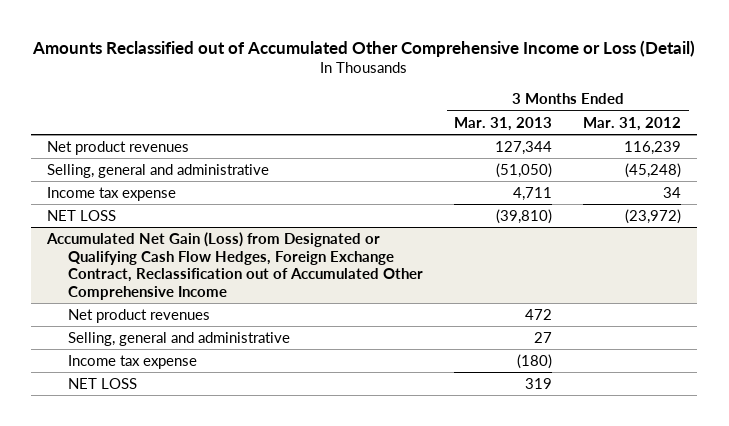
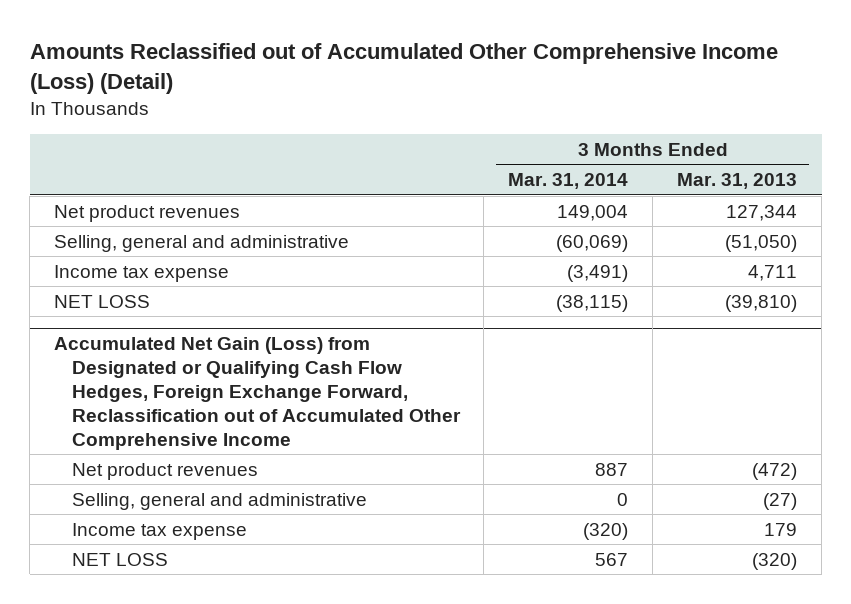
- Amounts Reclassified out of Accumulated Other Comprehensive Income or Loss (Detail)
+ Amounts Reclassified out of Accumulated Other Comprehensive Income (Loss) (Detail)
- | 3 Months Ended Mar. 31, 2013 | 3 Months Ended Mar. 31, 2012
+ | 3 Months Ended Mar. 31, 2014 | 3 Months Ended Mar. 31, 2013
- Accumulated Net Gain (Loss) from Designated or Qualifying Cash Flow Hedges, Foreign Exchange Contract, Reclassification out of Accumulated Other Comprehensive Income
- Net product revenues | 472 |
- Selling, general and administrative | 27 |
- Income tax expense | (180) |
- NET LOSS | 319 |
+ Accumulated Net Gain (Loss) from Designated or Qualifying Cash Flow Hedges, Foreign Exchange Forward, Reclassification out of Accumulated Other Comprehensive Income
+ Net product revenues | 887 | (472)
+ Selling, general and administrative | 0 | (27)
+ Income tax expense | (320) | 179
+ NET LOSS | 567 | (320)

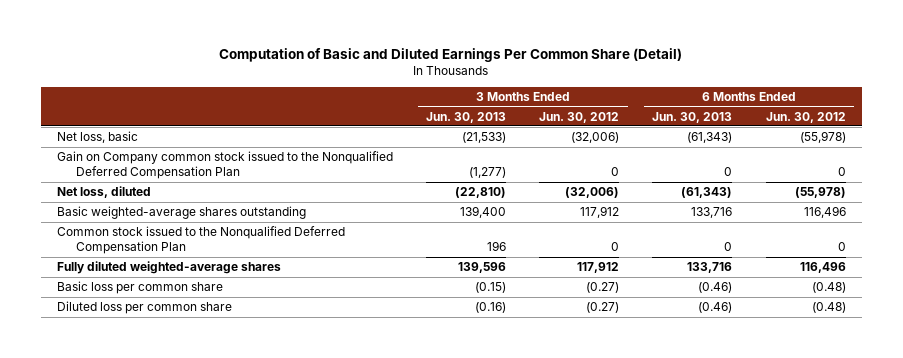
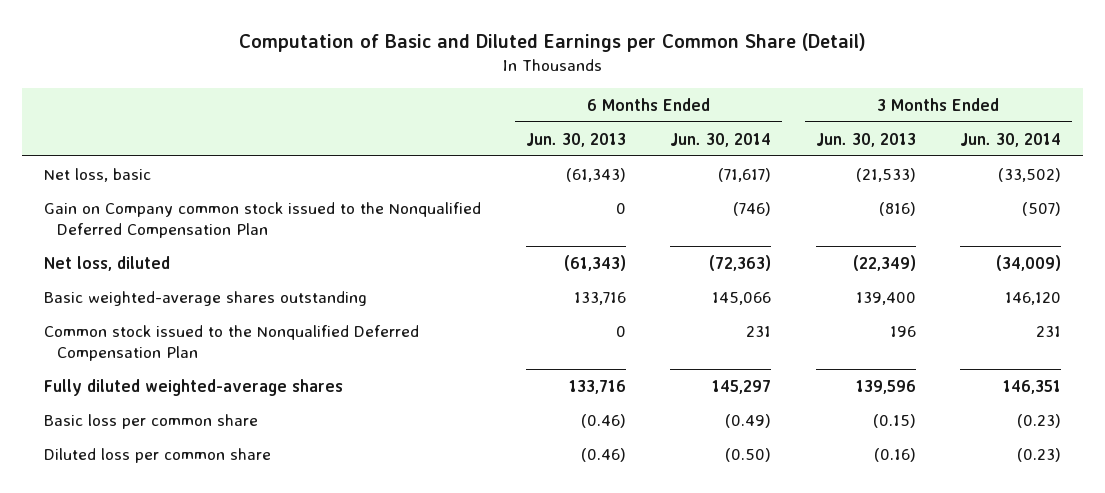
- Computation of Basic and Diluted Earnings Per Common Share (Detail)
+ Computation of Basic and Diluted Earnings per Common Share (Detail)
- | 3 Months Ended Jun. 30, 2013 | 3 Months Ended Jun. 30, 2012 | 6 Months Ended Jun. 30, 2013 | 6 Months Ended Jun. 30, 2012
+ | 6 Months Ended Jun. 30, 2013 | 6 Months Ended Jun. 30, 2014 | 3 Months Ended Jun. 30, 2013 | 3 Months Ended Jun. 30, 2014
- Gain on Company common stock issued to the Nonqualified Deferred Compensation Plan | (1,277) | 0 | 0 | 0
- Net loss, diluted | (22,810) | (32,006) | (61,343) | (55,978)
+ Gain on Company common stock issued to the Nonqualified Deferred Compensation Plan | 0 | (746) | (816) | (507)
+ Net loss, diluted | (61,343) | (72,363) | (22,349) | (34,009)

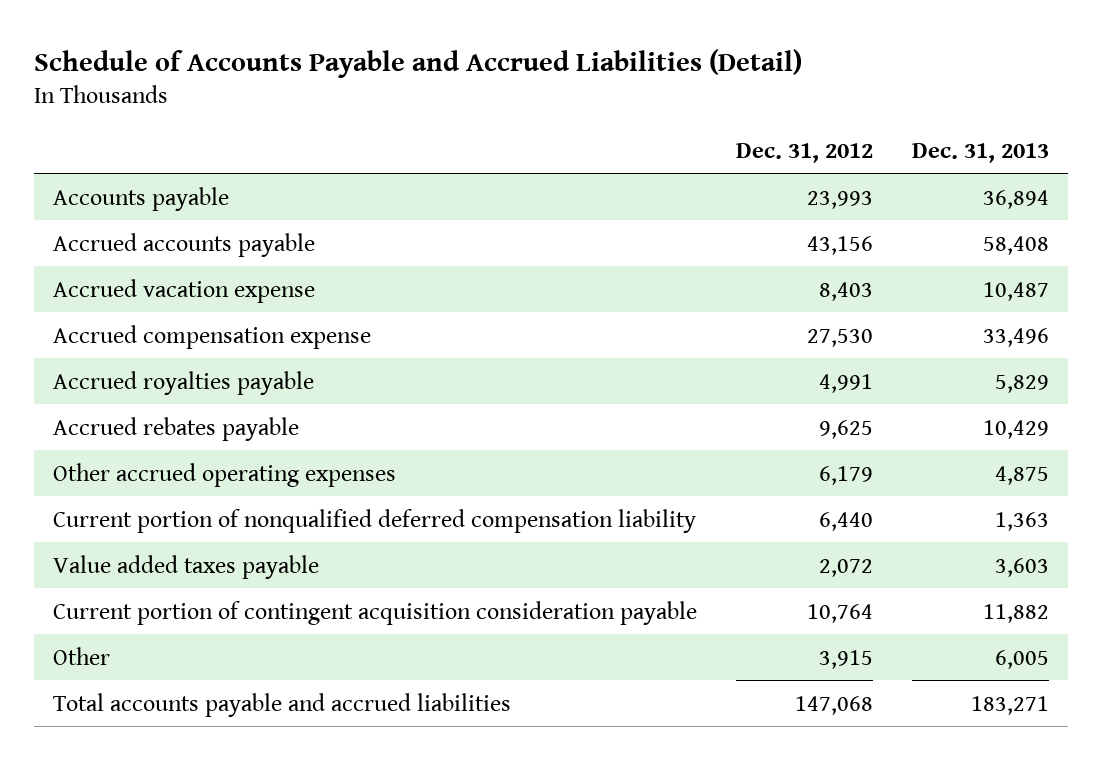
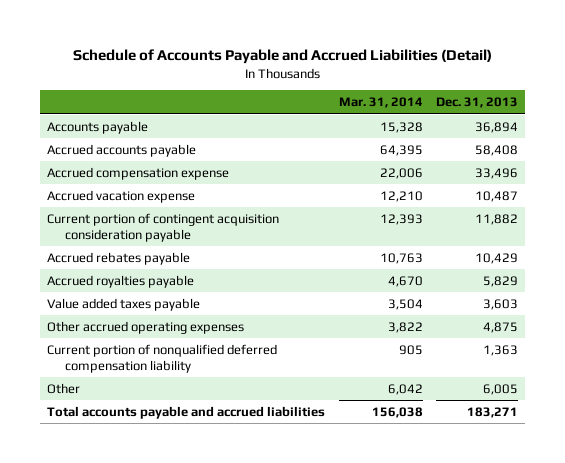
- | Dec. 31, 2012 | Dec. 31, 2013
+ | Mar. 31, 2014 | Dec. 31, 2013
moved down: Accrued vacation expense | 12,210 | 10,487
moved up: Current portion of contingent acquisition consideration payable | 12,393 | 11,882
moved down: Accrued royalties payable | 4,670 | 5,829
moved up: Value added taxes payable | 3,504 | 3,603

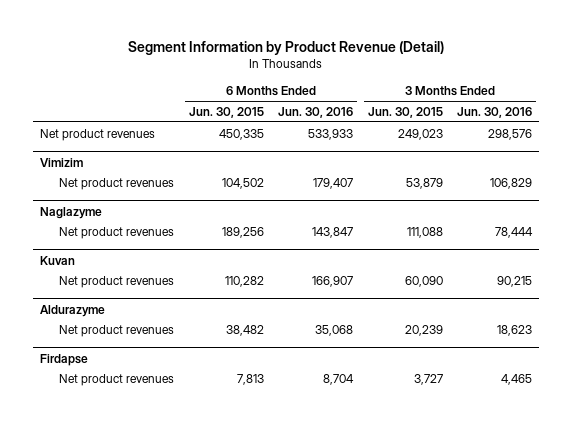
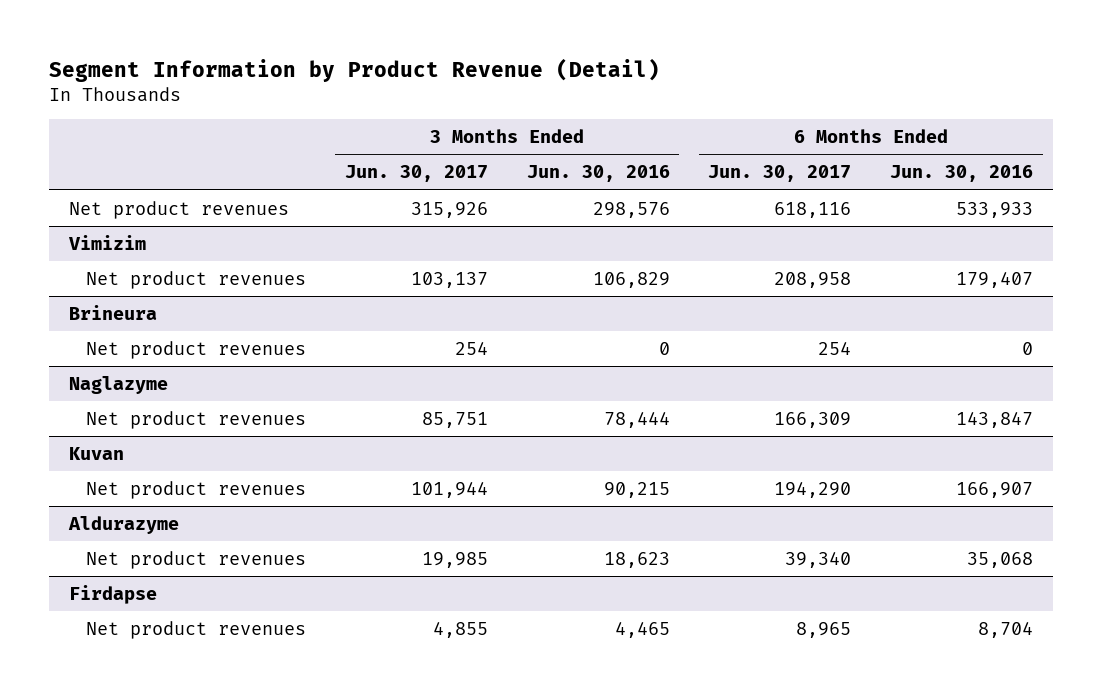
- | 6 Months Ended Jun. 30, 2015 | 6 Months Ended Jun. 30, 2016 | 3 Months Ended Jun. 30, 2015 | 3 Months Ended Jun. 30, 2016
+ | 3 Months Ended Jun. 30, 2017 | 3 Months Ended Jun. 30, 2016 | 6 Months Ended Jun. 30, 2017 | 6 Months Ended Jun. 30, 2016
+ Brineura
+ Net product revenues | 254 | 0 | 254 | 0

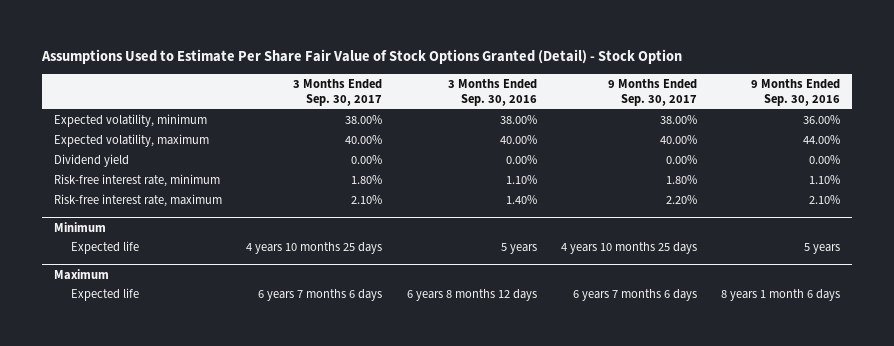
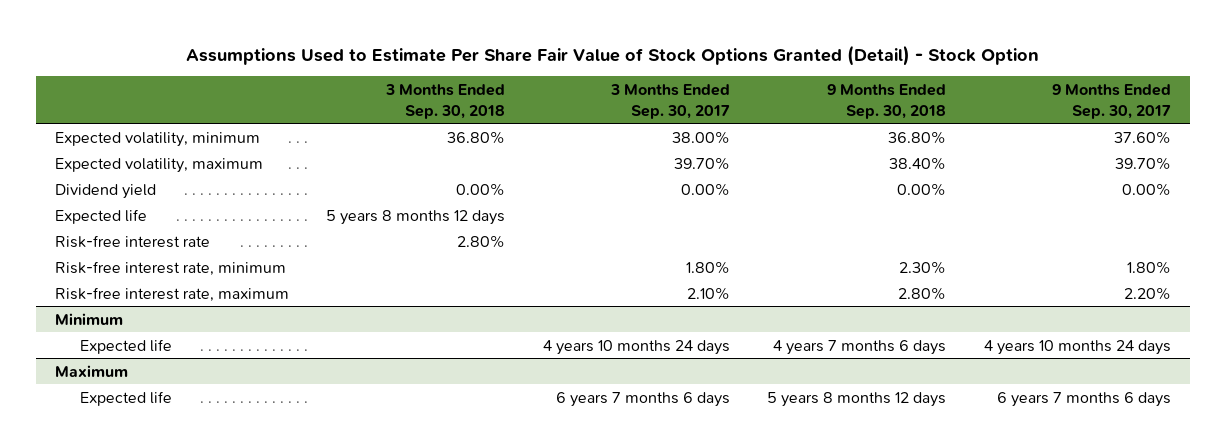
- | 3 Months Ended Sep. 30, 2017 | 3 Months Ended Sep. 30, 2016 | 9 Months Ended Sep. 30, 2017 | 9 Months Ended Sep. 30, 2016
+ | 3 Months Ended Sep. 30, 2018 | 3 Months Ended Sep. 30, 2017 | 9 Months Ended Sep. 30, 2018 | 9 Months Ended Sep. 30, 2017
- Expected volatility, minimum | 38.00% | 38.00% | 38.00% | 36.00%
- Expected volatility, maximum | 40.00% | 40.00% | 40.00% | 44.00%
+ Expected volatility, minimum | 36.80% | 38.00% | 36.80% | 37.60%
+ Expected volatility, maximum | | 39.70% | 38.40% | 39.70%
+ Expected life | 5 years 8 months 12 days | | |
+ Risk-free interest rate | 2.80% | | |
@ Minimum
- Expected life | 4 years 10 months 25 days | 5 years | 4 years 10 months 25 days | 5 years
+ Expected life | | 4 years 10 months 24 days | 4 years 7 months 6 days | 4 years 10 months 24 days

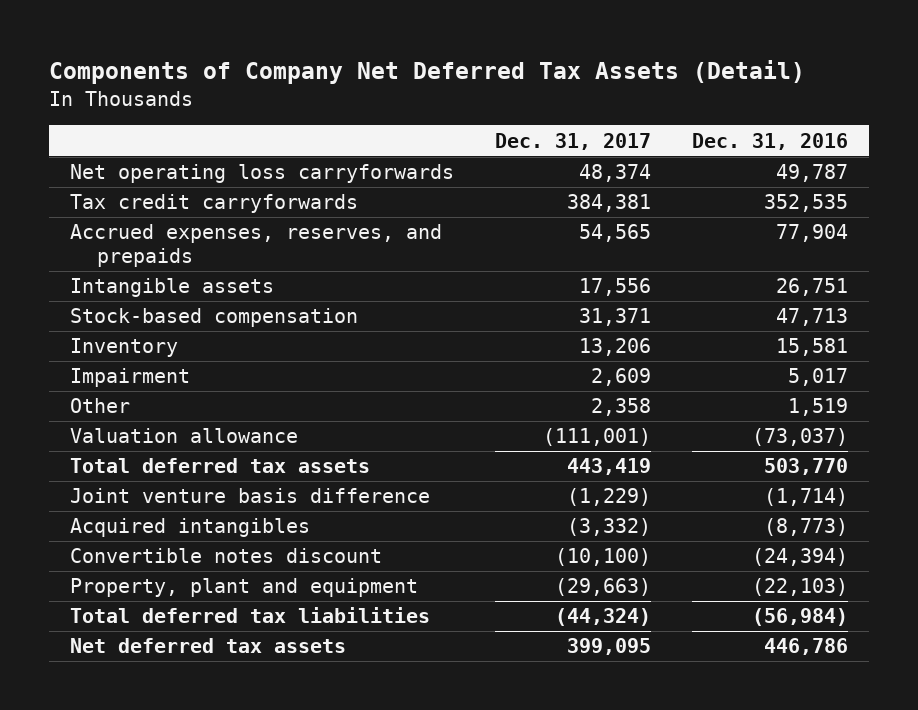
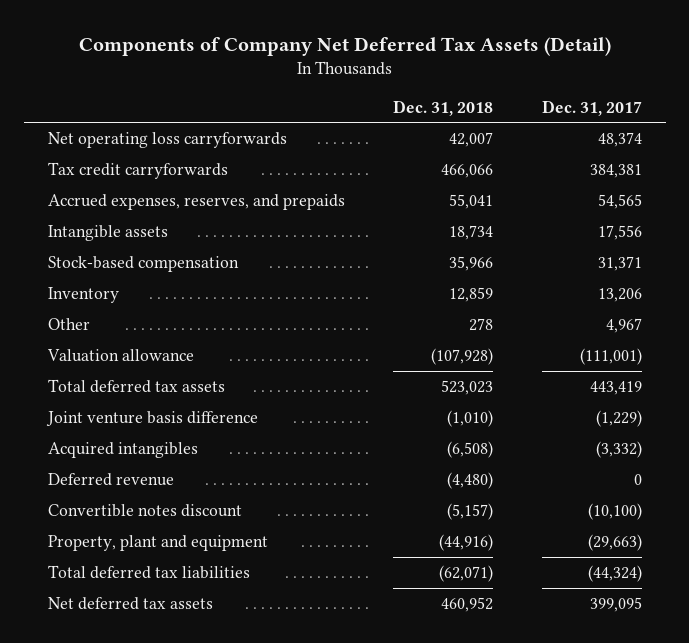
- | Dec. 31, 2017 | Dec. 31, 2016
+ | Dec. 31, 2018 | Dec. 31, 2017
- Impairment | 2,609 | 5,017
- Other | 2,358 | 1,519
+ Other | 278 | 4,967
+ Deferred revenue | (4,480) | 0

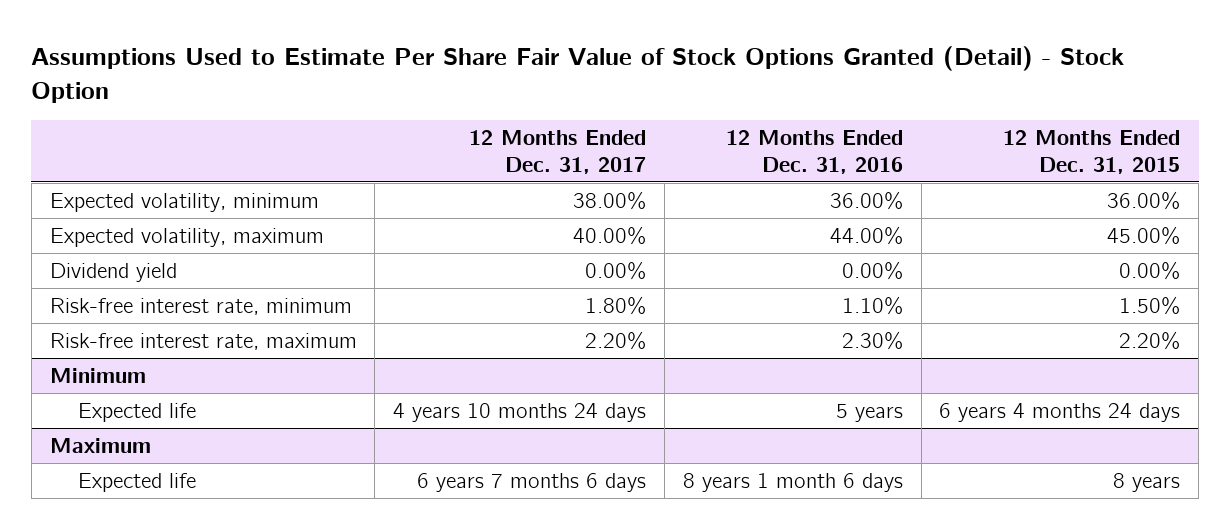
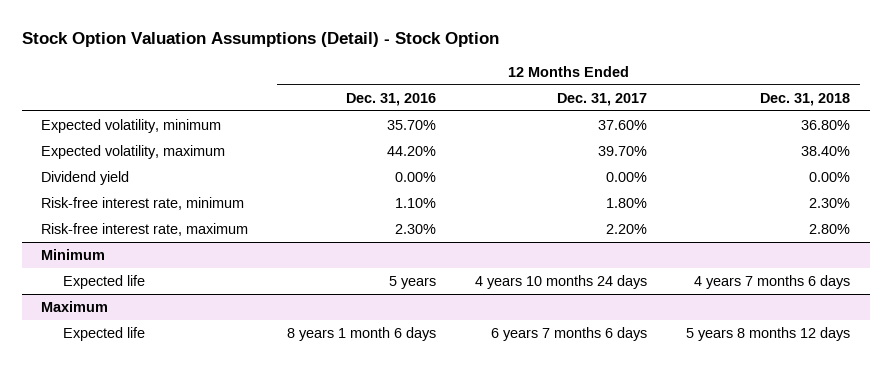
- Assumptions Used to Estimate Per Share Fair Value of Stock Options Granted (Detail) - Stock Option
+ Stock Option Valuation Assumptions (Detail) - Stock Option
- | 12 Months Ended Dec. 31, 2017 | 12 Months Ended Dec. 31, 2016 | 12 Months Ended Dec. 31, 2015
+ | 12 Months Ended Dec. 31, 2016 | 12 Months Ended Dec. 31, 2017 | 12 Months Ended Dec. 31, 2018
- Expected volatility, minimum | 38.00% | 36.00% | 36.00%
- Expected volatility, maximum | 40.00% | 44.00% | 45.00%
+ Expected volatility, minimum | 35.70% | 37.60% | 36.80%
+ Expected volatility, maximum | 44.20% | 39.70% | 38.40%

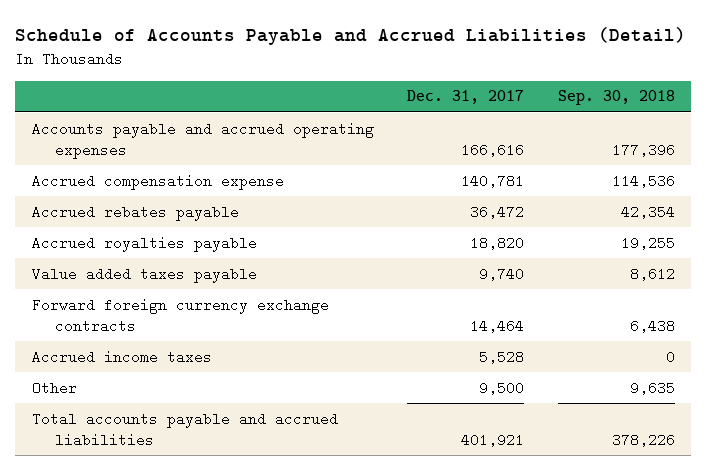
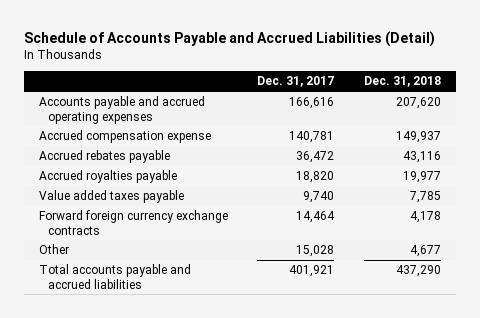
- | Dec. 31, 2017 | Sep. 30, 2018
+ | Dec. 31, 2017 | Dec. 31, 2018
- Accrued income taxes | 5,528 | 0
- Other | 9,500 | 9,635
+ Other | 15,028 | 4,677

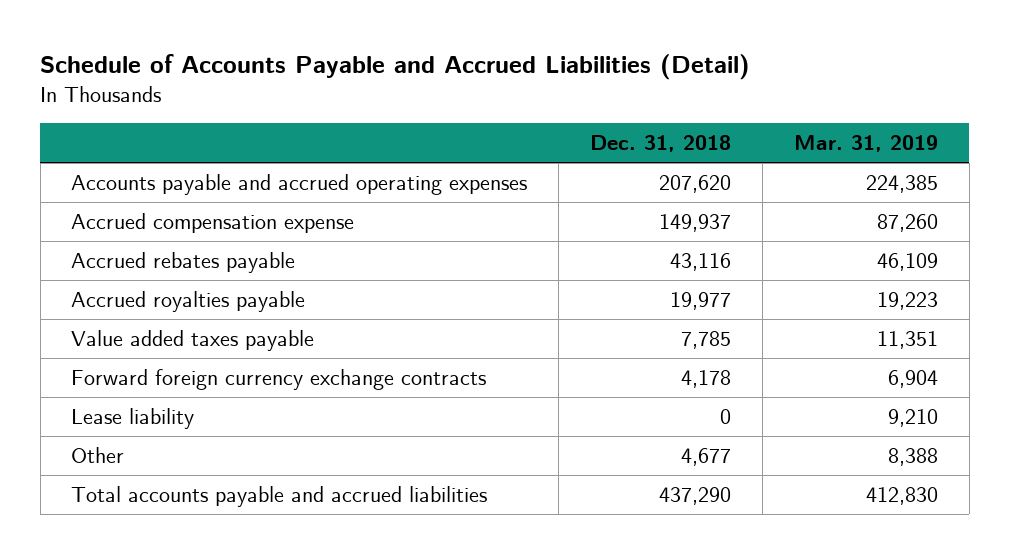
- | Dec. 31, 2017 | Dec. 31, 2018
+ | Dec. 31, 2018 | Mar. 31, 2019
+ Lease liability | 0 | 9,210

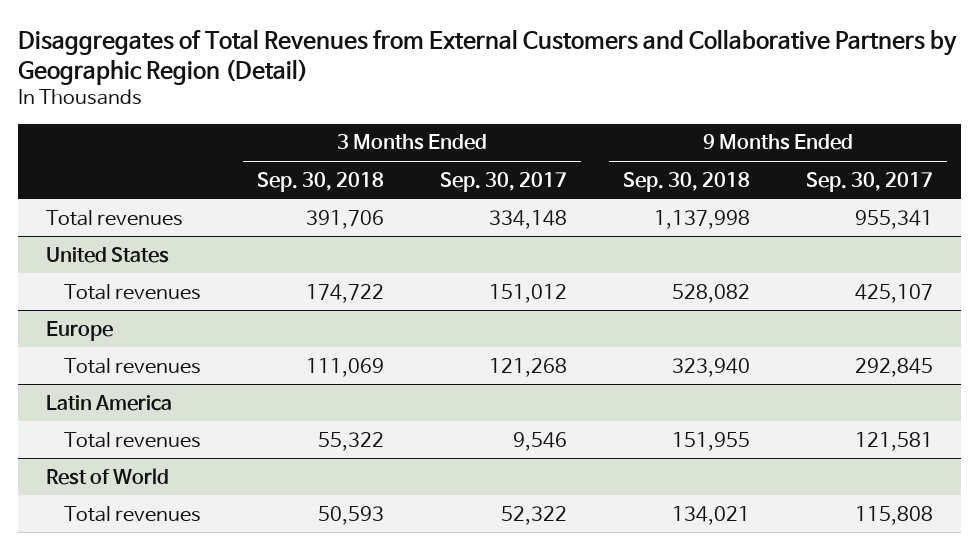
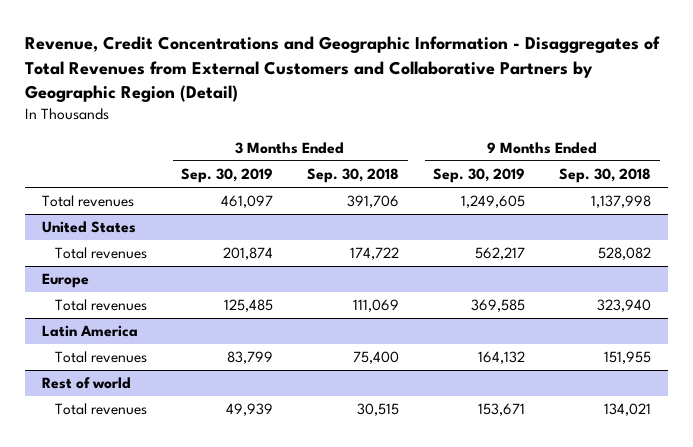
- Disaggregates of Total Revenues from External Customers and Collaborative Partners by Geographic Region (Detail)
+ Revenue, Credit Concentrations and Geographic Information - Disaggregates of Total Revenues from External Customers and Collaborative Partners by Geographic Region (Detail)
- | 3 Months Ended Sep. 30, 2018 | 3 Months Ended Sep. 30, 2017 | 9 Months Ended Sep. 30, 2018 | 9 Months Ended Sep. 30, 2017
+ | 3 Months Ended Sep. 30, 2019 | 3 Months Ended Sep. 30, 2018 | 9 Months Ended Sep. 30, 2019 | 9 Months Ended Sep. 30, 2018
@ Latin America
- Total revenues | 55,322 | 9,546 | 151,955 | 121,581
- Rest of World
- Total revenues | 50,593 | 52,322 | 134,021 | 115,808
@ Latin America
+ Total revenues | 83,799 | 75,400 | 164,132 | 151,955
+ Rest of world
+ Total revenues | 49,939 | 30,515 | 153,671 | 134,021

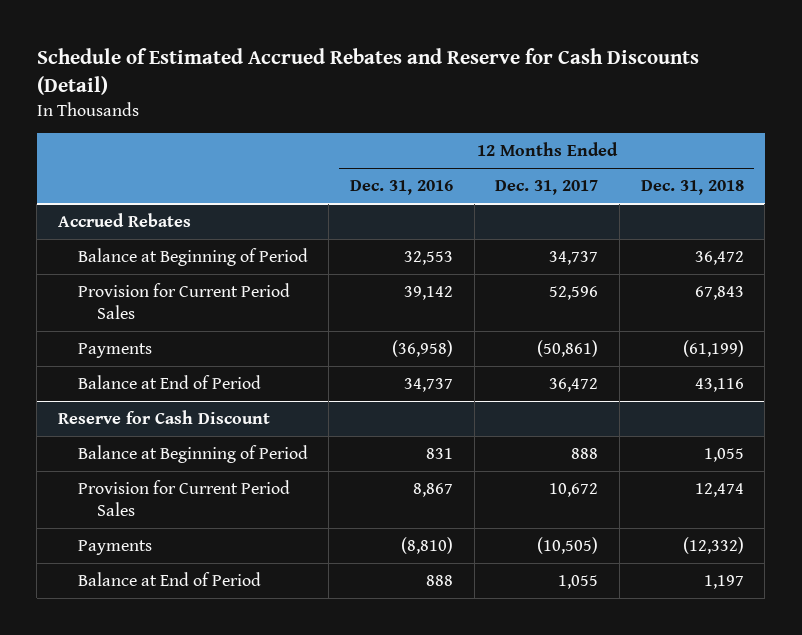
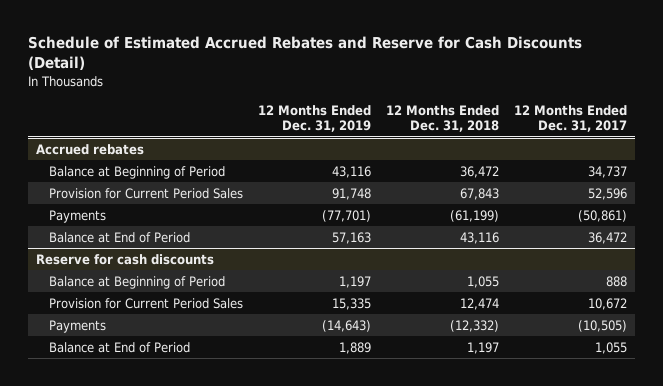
- | 12 Months Ended Dec. 31, 2016 | 12 Months Ended Dec. 31, 2017 | 12 Months Ended Dec. 31, 2018
+ | 12 Months Ended Dec. 31, 2019 | 12 Months Ended Dec. 31, 2018 | 12 Months Ended Dec. 31, 2017
- Accrued Rebates
+ Accrued rebates
- Reserve for Cash Discount
+ Reserve for cash discounts

